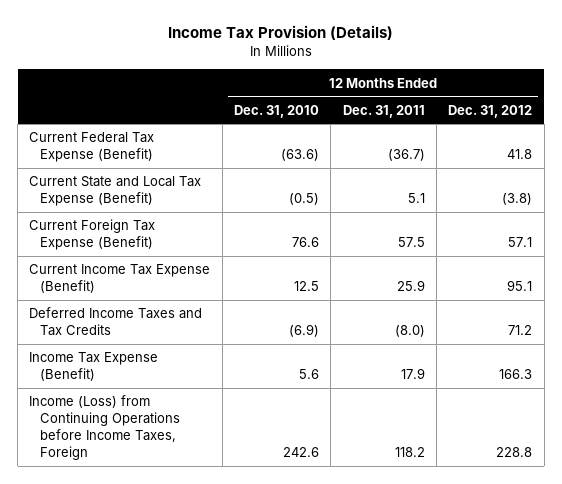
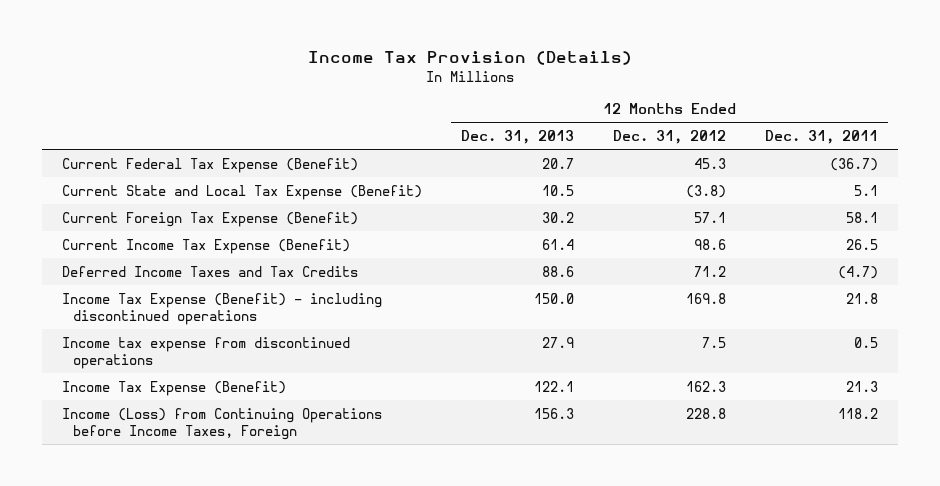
- | 12 Months Ended Dec. 31, 2010 | 12 Months Ended Dec. 31, 2011 | 12 Months Ended Dec. 31, 2012
+ | 12 Months Ended Dec. 31, 2013 | 12 Months Ended Dec. 31, 2012 | 12 Months Ended Dec. 31, 2011
- Current Federal Tax Expense (Benefit) | (63.6) | (36.7) | 41.8
+ Current Federal Tax Expense (Benefit) | 20.7 | 45.3 | (36.7)
- Current Foreign Tax Expense (Benefit) | 76.6 | 57.5 | 57.1
- Current Income Tax Expense (Benefit) | 12.5 | 25.9 | 95.1
- Deferred Income Taxes and Tax Credits | (6.9) | (8.0) | 71.2
- Income Tax Expense (Benefit) | 5.6 | 17.9 | 166.3
+ Current Foreign Tax Expense (Benefit) | 30.2 | 57.1 | 58.1
+ Current Income Tax Expense (Benefit) | 61.4 | 98.6 | 26.5
+ Deferred Income Taxes and Tax Credits | 88.6 | 71.2 | (4.7)
+ Income Tax Expense (Benefit) - including discontinued operations | 150.0 | 169.8 | 21.8
+ Income tax expense from discontinued operations | 27.9 | 7.5 | 0.5
+ Income Tax Expense (Benefit) | 122.1 | 162.3 | 21.3

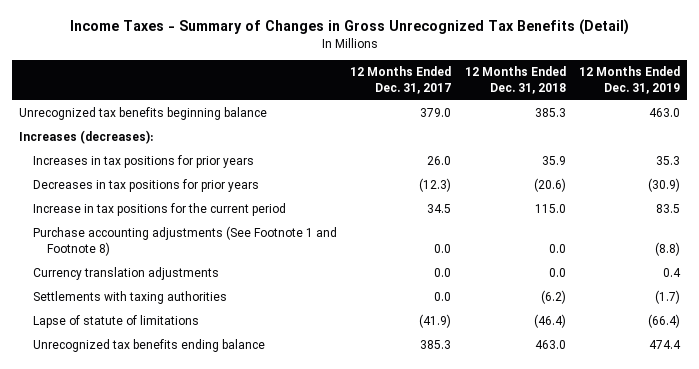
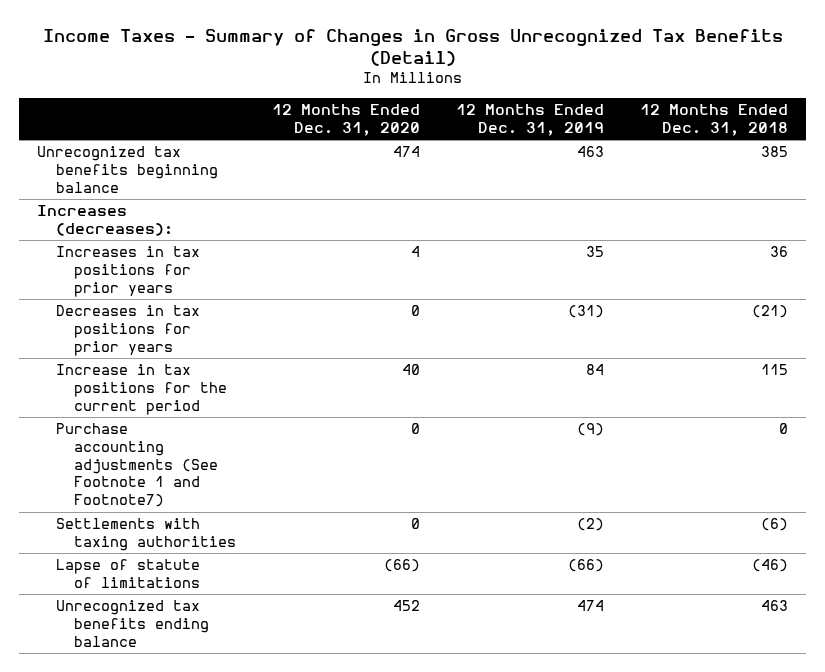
- | 12 Months Ended Dec. 31, 2017 | 12 Months Ended Dec. 31, 2018 | 12 Months Ended Dec. 31, 2019
+ | 12 Months Ended Dec. 31, 2020 | 12 Months Ended Dec. 31, 2019 | 12 Months Ended Dec. 31, 2018
- Unrecognized tax benefits beginning balance | 379.0 | 385.3 | 463.0
+ Unrecognized tax benefits beginning balance | 474 | 463 | 385
- Increases in tax positions for prior years | 26.0 | 35.9 | 35.3
- Decreases in tax positions for prior years | (12.3) | (20.6) | (30.9)
- Increase in tax positions for the current period | 34.5 | 115.0 | 83.5
- Purchase accounting adjustments (See Footnote 1 and Footnote 8) | 0.0 | 0.0 | (8.8)
- Currency translation adjustments | 0.0 | 0.0 | 0.4
- Settlements with taxing authorities | 0.0 | (6.2) | (1.7)
- Lapse of statute of limitations | (41.9) | (46.4) | (66.4)
- Unrecognized tax benefits ending balance | 385.3 | 463.0 | 474.4
+ Increases in tax positions for prior years | 4 | 35 | 36
+ Decreases in tax positions for prior years | 0 | (31) | (21)
+ Increase in tax positions for the current period | 40 | 84 | 115
+ Purchase accounting adjustments (See Footnote 1 and Footnote7) | 0 | (9) | 0
+ Settlements with taxing authorities | 0 | (2) | (6)
+ Lapse of statute of limitations | (66) | (66) | (46)
+ Unrecognized tax benefits ending balance | 452 | 474 | 463

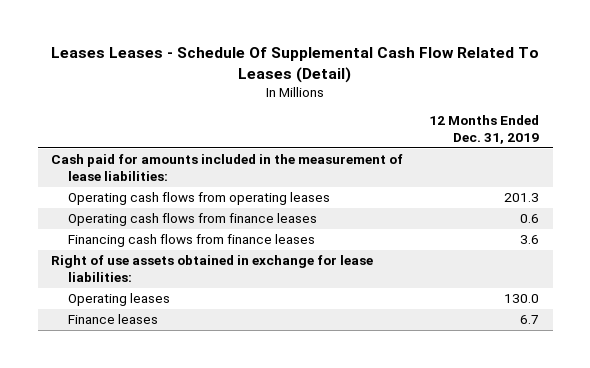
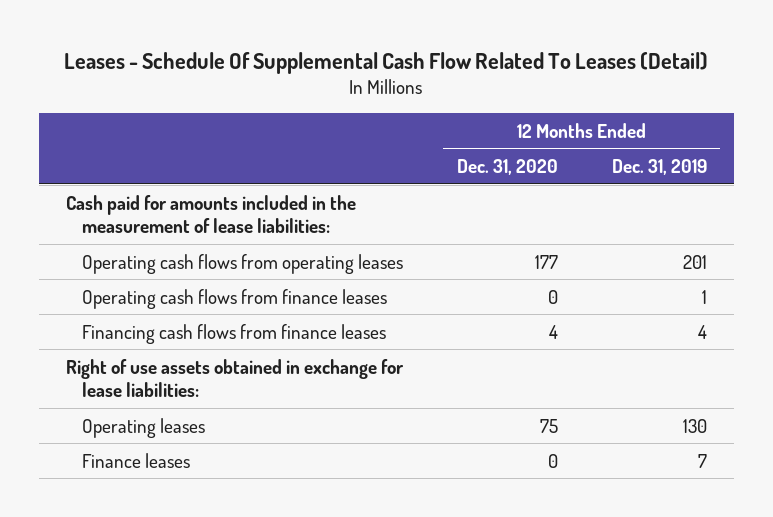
- Leases Leases - Schedule Of Supplemental Cash Flow Related To Leases (Detail)
+ Leases - Schedule Of Supplemental Cash Flow Related To Leases (Detail)
- | 12 Months Ended Dec. 31, 2019
+ | 12 Months Ended Dec. 31, 2020 | 12 Months Ended Dec. 31, 2019
- Operating cash flows from operating leases | 201.3
- Operating cash flows from finance leases | 0.6
- Financing cash flows from finance leases | 3.6
+ Operating cash flows from operating leases | 177 | 201
+ Operating cash flows from finance leases | 0 | 1
+ Financing cash flows from finance leases | 4 | 4
- Operating leases | 130.0
- Finance leases | 6.7
+ Operating leases | 75 | 130
+ Finance leases | 0 | 7

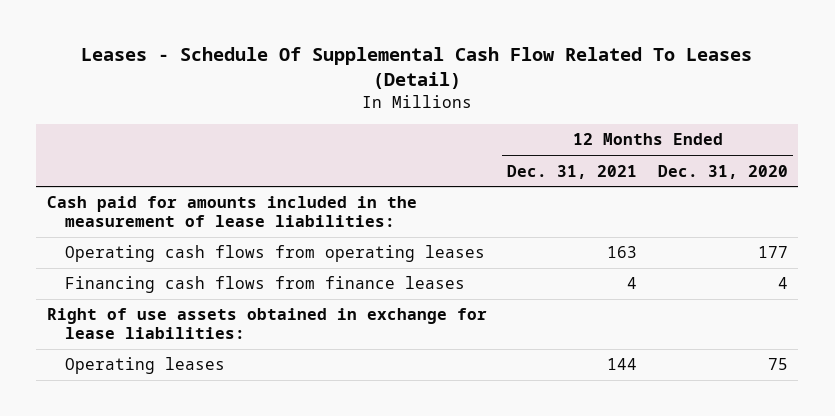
- | 12 Months Ended Dec. 31, 2020 | 12 Months Ended Dec. 31, 2019
+ | 12 Months Ended Dec. 31, 2021 | 12 Months Ended Dec. 31, 2020
- Operating cash flows from finance leases | 0 | 1
- Finance leases | 0 | 7

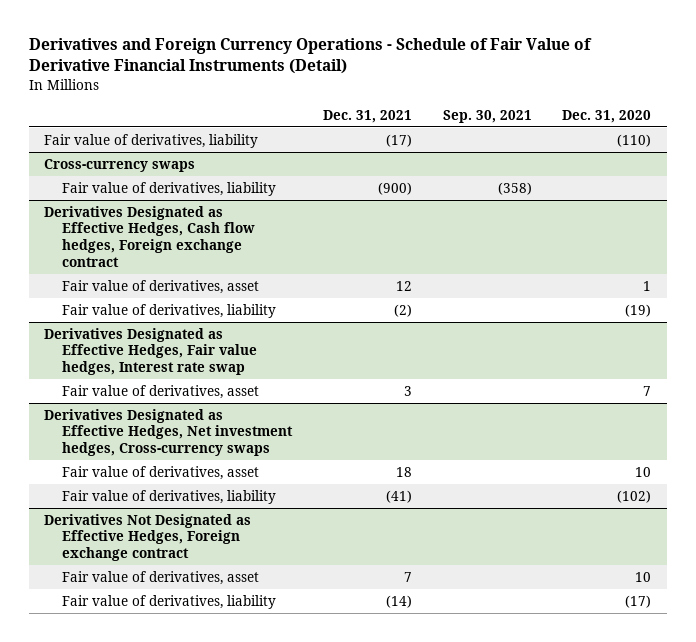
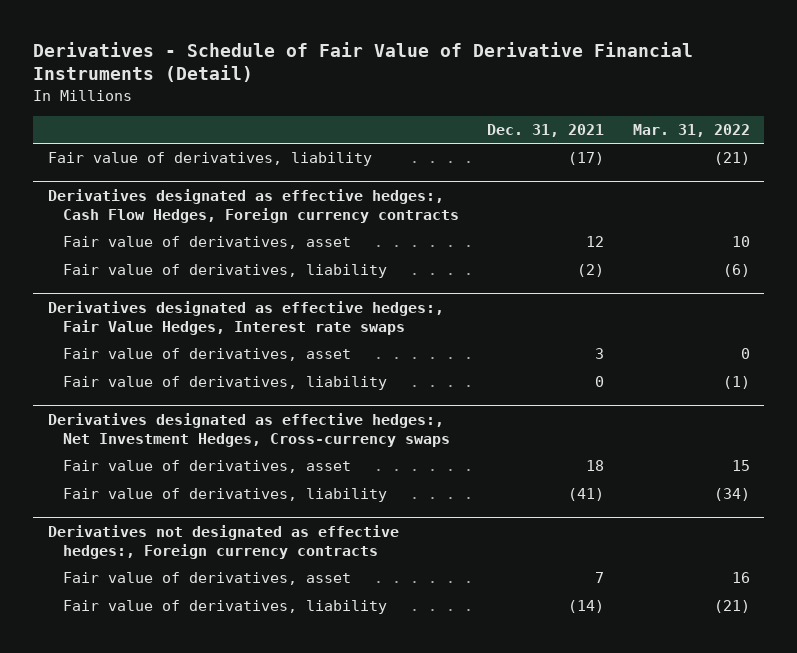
- Derivatives and Foreign Currency Operations - Schedule of Fair Value of Derivative Financial Instruments (Detail)
+ Derivatives - Schedule of Fair Value of Derivative Financial Instruments (Detail)
- | Dec. 31, 2021 | Sep. 30, 2021 | Dec. 31, 2020
+ | Dec. 31, 2021 | Mar. 31, 2022
- Cross-currency swaps
- Fair value of derivatives, liability | (900) | (358) |
- Derivatives Designated as Effective Hedges, Cash flow hedges, Foreign exchange contract
+ Derivatives designated as effective hedges:, Cash Flow Hedges, Foreign currency contracts
- Derivatives Designated as Effective Hedges, Fair value hedges, Interest rate swap
+ Derivatives designated as effective hedges:, Fair Value Hedges, Interest rate swaps
- Derivatives Designated as Effective Hedges, Net investment hedges, Cross-currency swaps
+ Fair value of derivatives, liability | 0 | (1)
+ Derivatives designated as effective hedges:, Net Investment Hedges, Cross-currency swaps
- Derivatives Not Designated as Effective Hedges, Foreign exchange contract
+ Derivatives not designated as effective hedges:, Foreign currency contracts

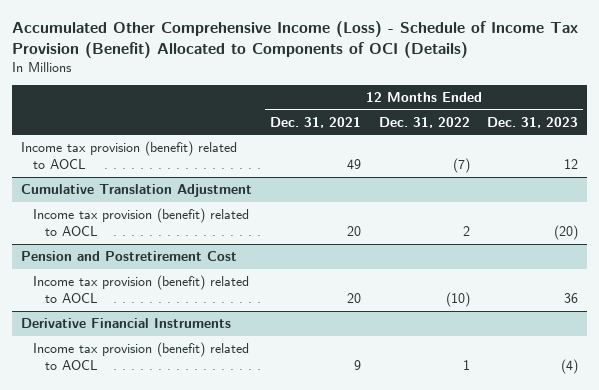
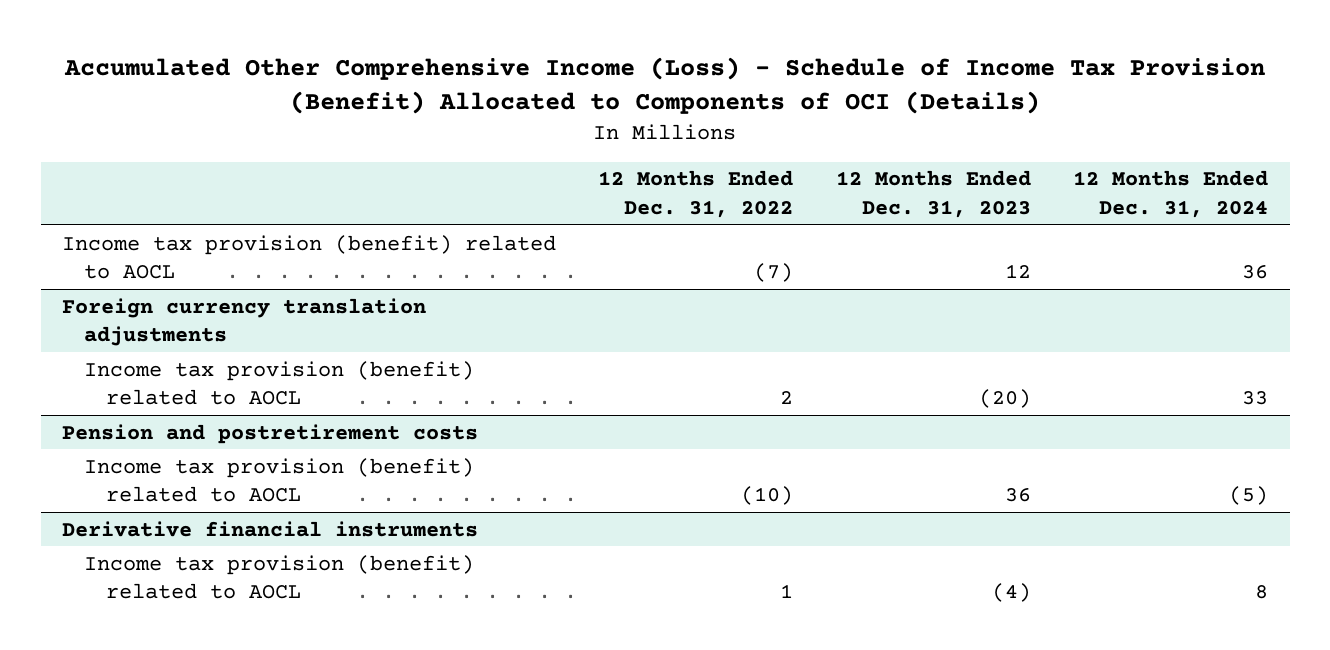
- | 12 Months Ended Dec. 31, 2021 | 12 Months Ended Dec. 31, 2022 | 12 Months Ended Dec. 31, 2023
+ | 12 Months Ended Dec. 31, 2022 | 12 Months Ended Dec. 31, 2023 | 12 Months Ended Dec. 31, 2024
- Cumulative Translation Adjustment
+ Foreign currency translation adjustments
- Pension and Postretirement Cost
+ Pension and postretirement costs
- Derivative Financial Instruments
+ Derivative financial instruments

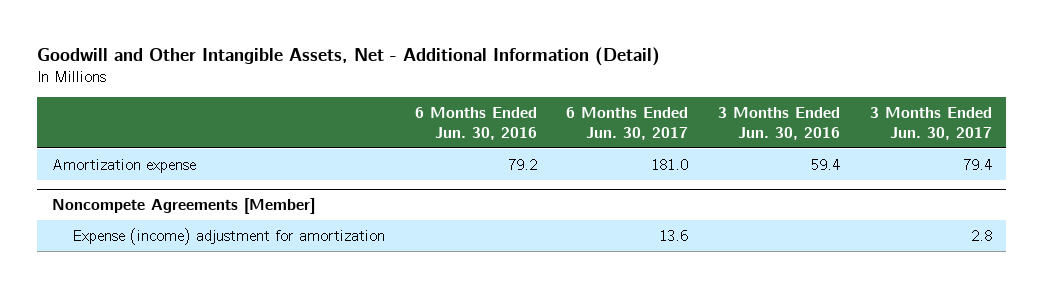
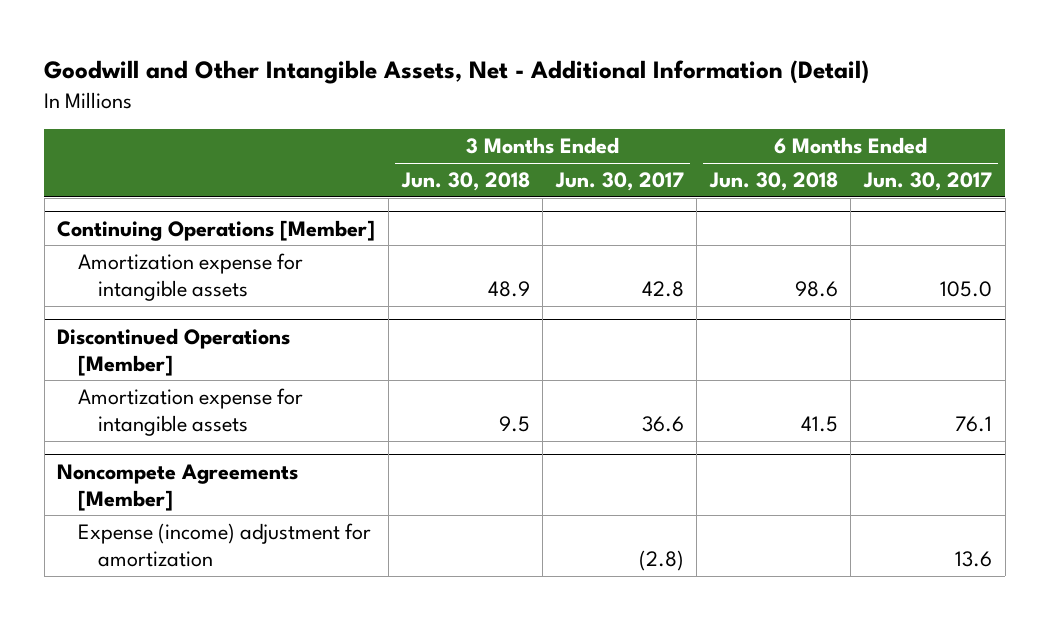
- | 6 Months Ended Jun. 30, 2016 | 6 Months Ended Jun. 30, 2017 | 3 Months Ended Jun. 30, 2016 | 3 Months Ended Jun. 30, 2017
+ | 3 Months Ended Jun. 30, 2018 | 3 Months Ended Jun. 30, 2017 | 6 Months Ended Jun. 30, 2018 | 6 Months Ended Jun. 30, 2017
- Amortization expense | 79.2 | 181.0 | 59.4 | 79.4
+ Continuing Operations [Member]
+ Amortization expense for intangible assets | 48.9 | 42.8 | 98.6 | 105.0
+ Discontinued Operations [Member]
+ Amortization expense for intangible assets | 9.5 | 36.6 | 41.5 | 76.1
@ Noncompete Agreements [Member]
- Expense (income) adjustment for amortization | | 13.6 | | 2.8
+ Expense (income) adjustment for amortization | | (2.8) | | 13.6

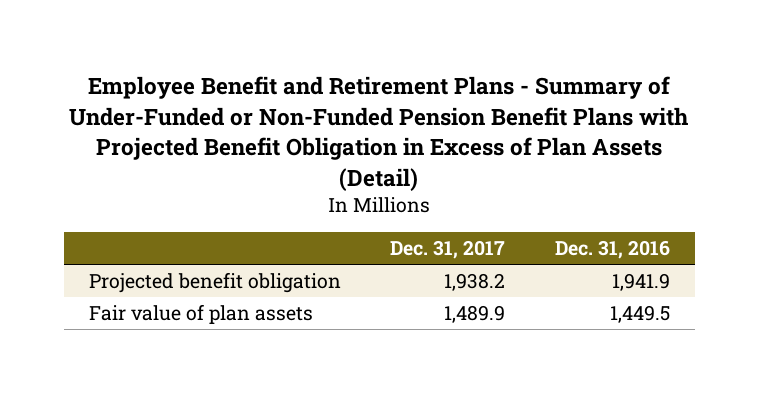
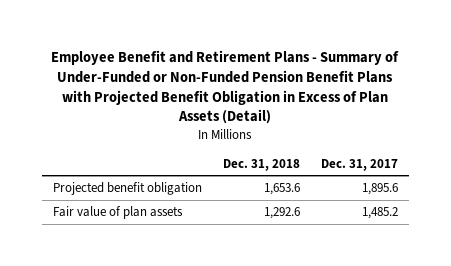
- | Dec. 31, 2017 | Dec. 31, 2016
+ | Dec. 31, 2018 | Dec. 31, 2017
- Projected benefit obligation | 1,938.2 | 1,941.9
- Fair value of plan assets | 1,489.9 | 1,449.5
+ Projected benefit obligation | 1,653.6 | 1,895.6
+ Fair value of plan assets | 1,292.6 | 1,485.2

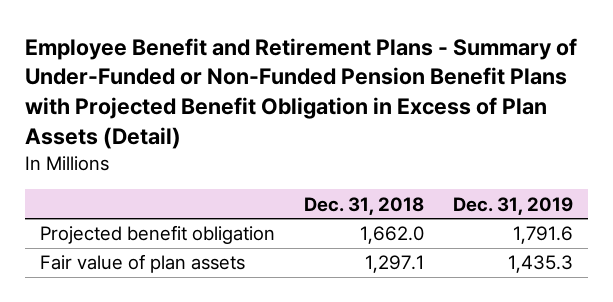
- | Dec. 31, 2018 | Dec. 31, 2017
+ | Dec. 31, 2018 | Dec. 31, 2019
- Projected benefit obligation | 1,653.6 | 1,895.6
- Fair value of plan assets | 1,292.6 | 1,485.2
+ Projected benefit obligation | 1,662.0 | 1,791.6
+ Fair value of plan assets | 1,297.1 | 1,435.3

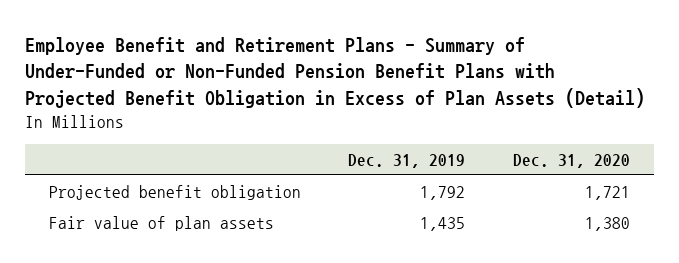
- | Dec. 31, 2018 | Dec. 31, 2019
+ | Dec. 31, 2019 | Dec. 31, 2020
- Projected benefit obligation | 1,662.0 | 1,791.6
- Fair value of plan assets | 1,297.1 | 1,435.3
+ Projected benefit obligation | 1,792 | 1,721
+ Fair value of plan assets | 1,435 | 1,380

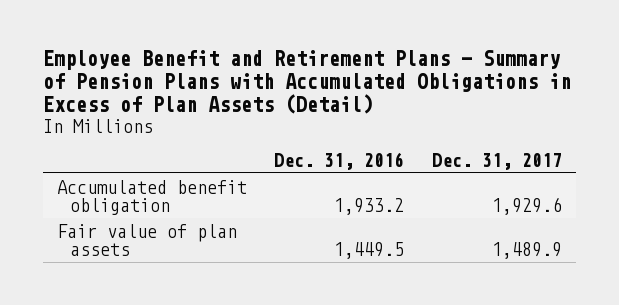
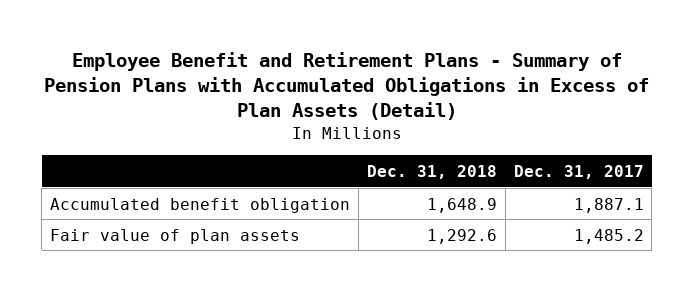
- | Dec. 31, 2016 | Dec. 31, 2017
+ | Dec. 31, 2018 | Dec. 31, 2017
- Accumulated benefit obligation | 1,933.2 | 1,929.6
- Fair value of plan assets | 1,449.5 | 1,489.9
+ Accumulated benefit obligation | 1,648.9 | 1,887.1
+ Fair value of plan assets | 1,292.6 | 1,485.2

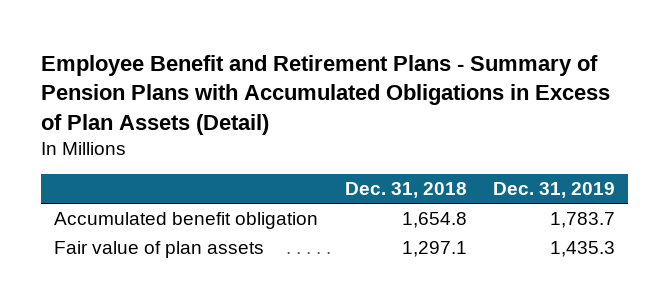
- | Dec. 31, 2018 | Dec. 31, 2017
+ | Dec. 31, 2018 | Dec. 31, 2019
- Accumulated benefit obligation | 1,648.9 | 1,887.1
- Fair value of plan assets | 1,292.6 | 1,485.2
+ Accumulated benefit obligation | 1,654.8 | 1,783.7
+ Fair value of plan assets | 1,297.1 | 1,435.3

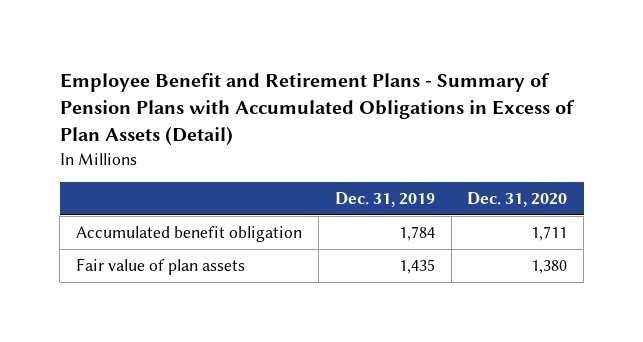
- | Dec. 31, 2018 | Dec. 31, 2019
+ | Dec. 31, 2019 | Dec. 31, 2020
- Accumulated benefit obligation | 1,654.8 | 1,783.7
- Fair value of plan assets | 1,297.1 | 1,435.3
+ Accumulated benefit obligation | 1,784 | 1,711
+ Fair value of plan assets | 1,435 | 1,380

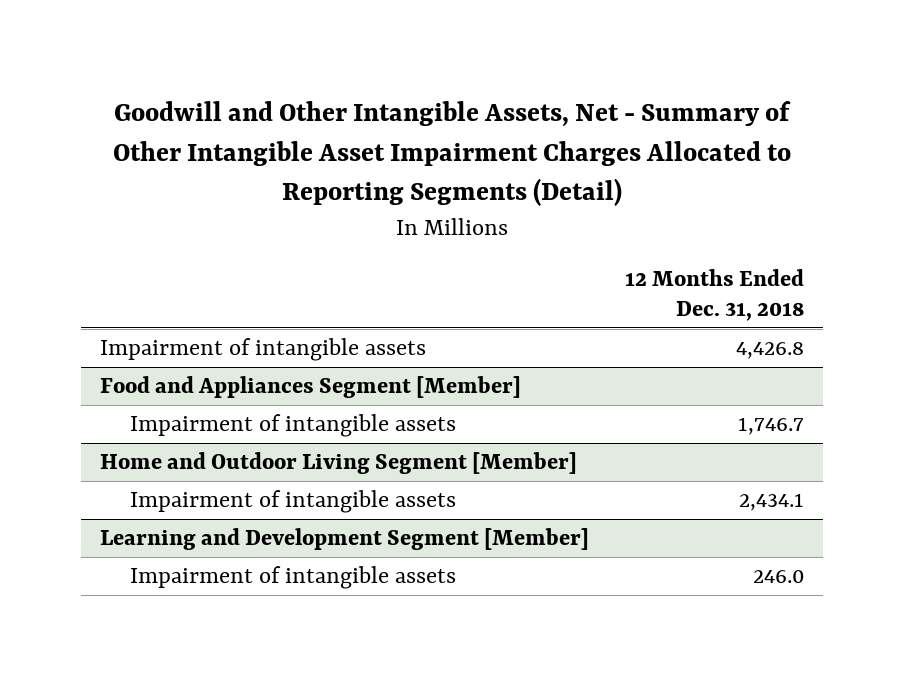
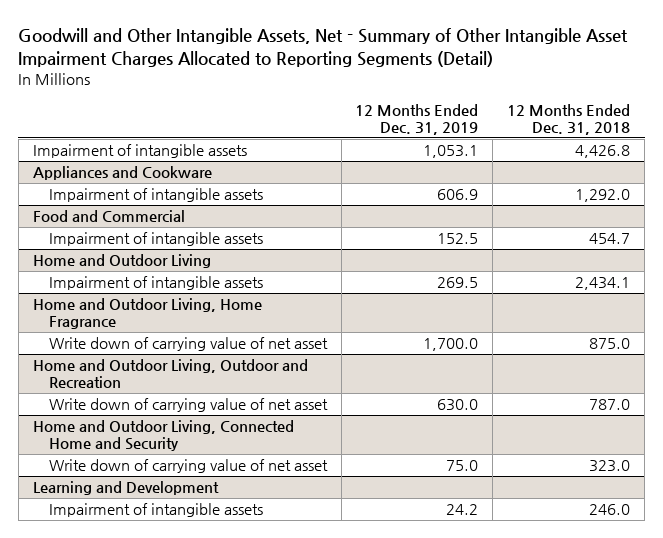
- | 12 Months Ended Dec. 31, 2018
+ | 12 Months Ended Dec. 31, 2019 | 12 Months Ended Dec. 31, 2018
- Food and Appliances Segment [Member]
- Impairment of intangible assets | 1,746.7
- Home and Outdoor Living Segment [Member]
+ Appliances and Cookware
+ Impairment of intangible assets | 606.9 | 1,292.0
+ Food and Commercial
+ Impairment of intangible assets | 152.5 | 454.7
+ Home and Outdoor Living
- Learning and Development Segment [Member]
+ Home and Outdoor Living, Home Fragrance
+ Write down of carrying value of net asset | 1,700.0 | 875.0
+ Home and Outdoor Living, Outdoor and Recreation
+ Write down of carrying value of net asset | 630.0 | 787.0
+ Home and Outdoor Living, Connected Home and Security
+ Write down of carrying value of net asset | 75.0 | 323.0
+ Learning and Development

